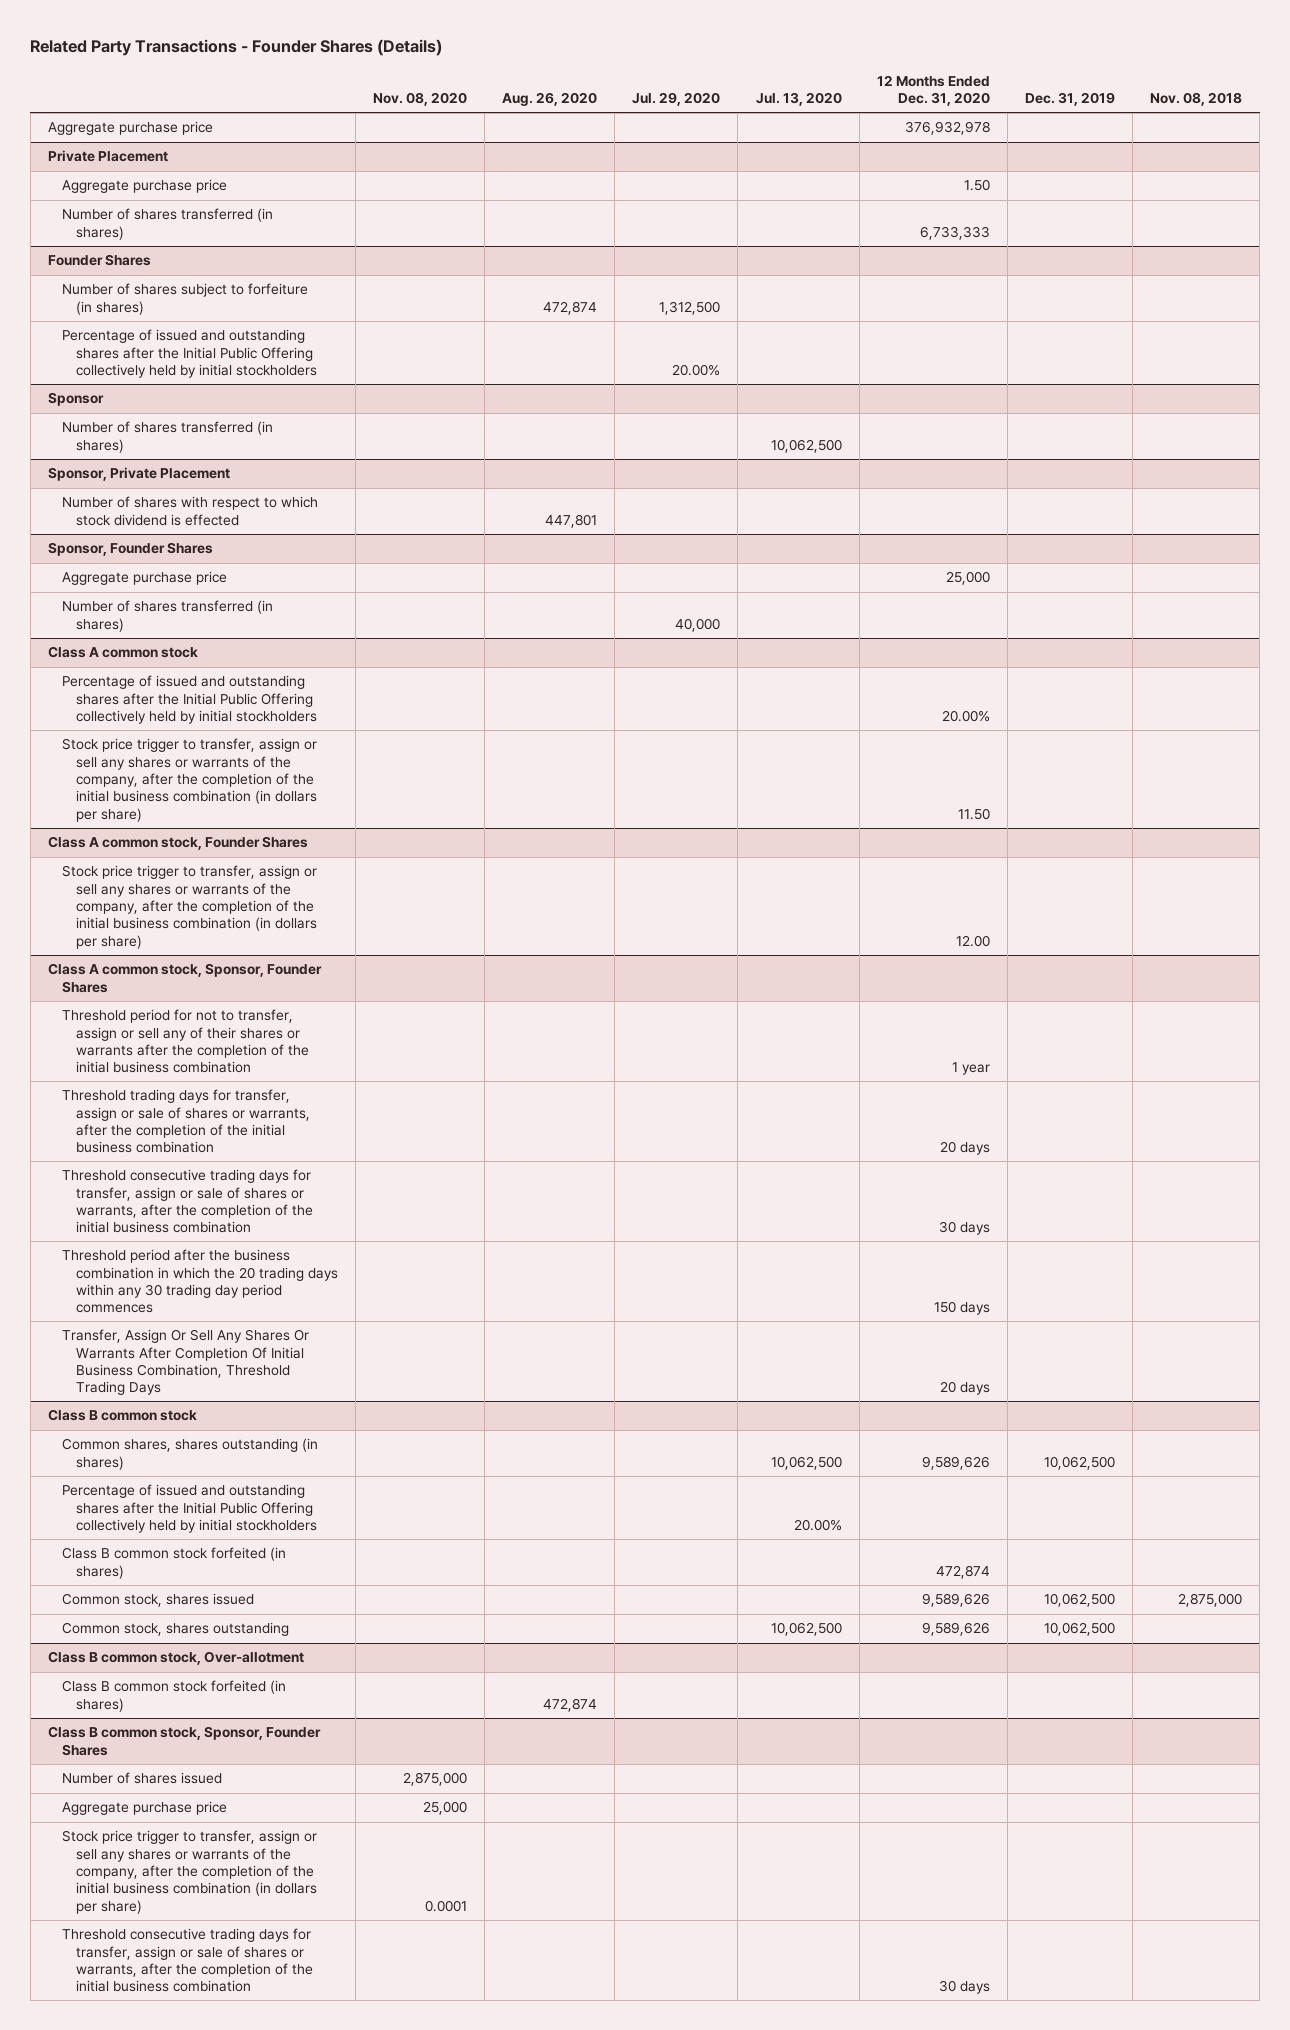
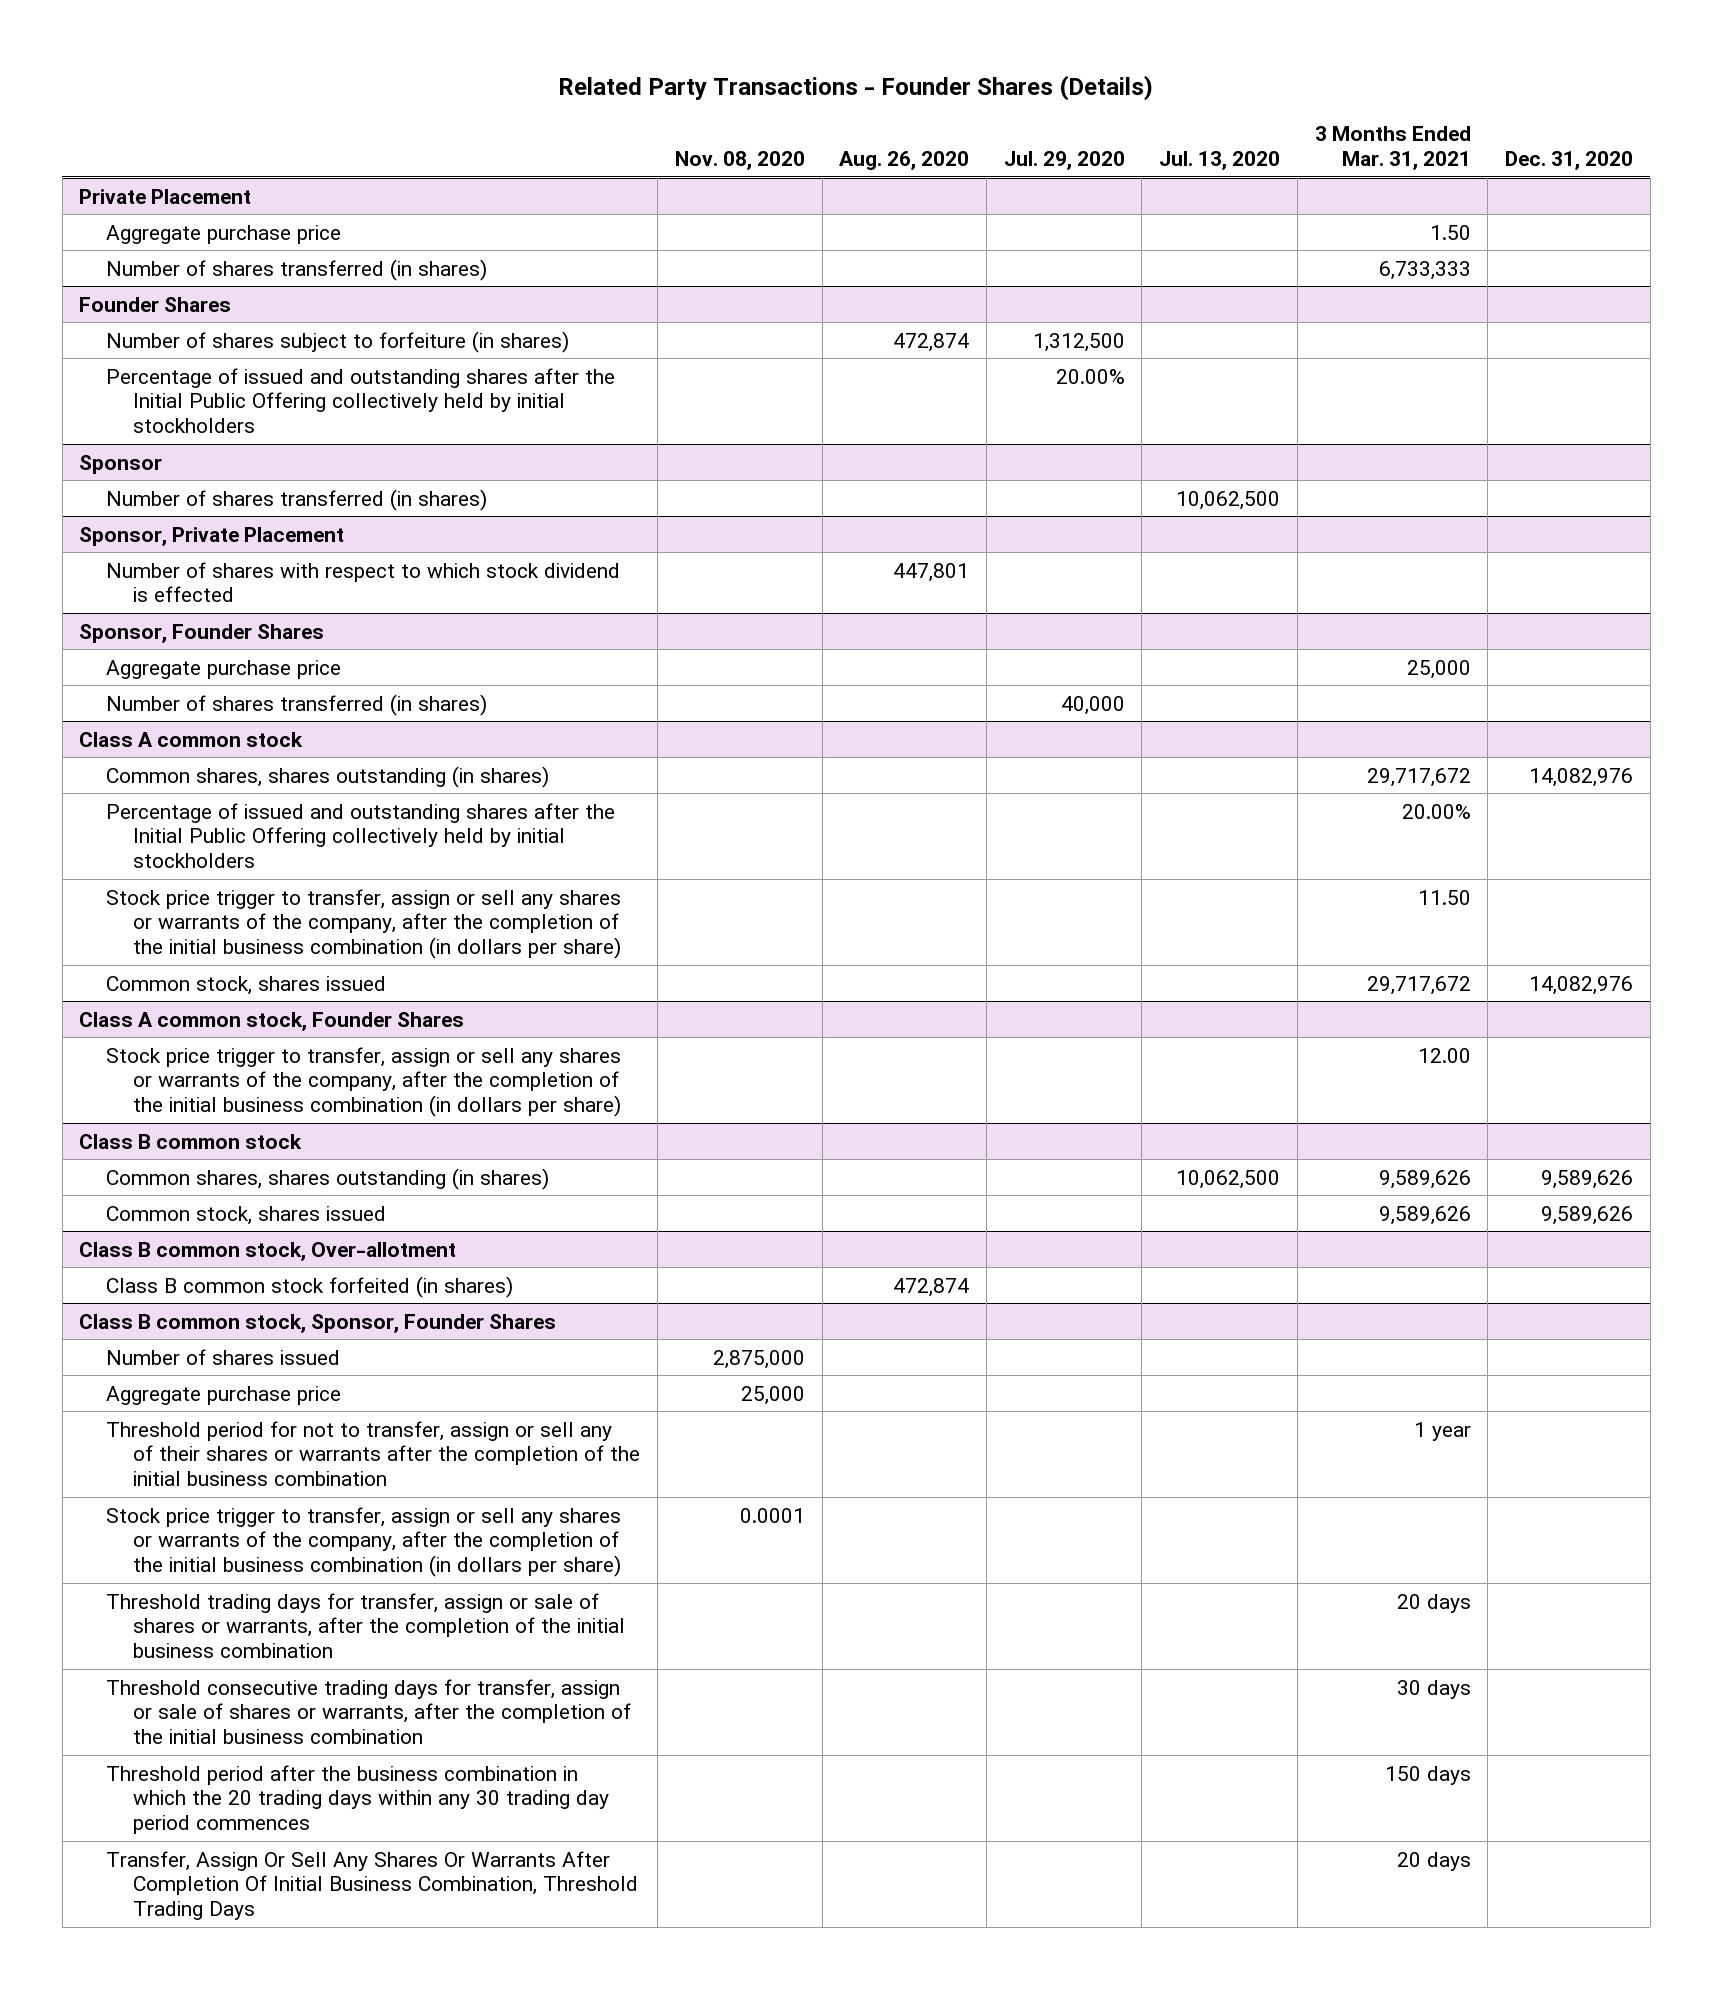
- | Nov. 08, 2020 | Aug. 26, 2020 | Jul. 29, 2020 | Jul. 13, 2020 | 12 Months Ended Dec. 31, 2020 | Dec. 31, 2019 | Nov. 08, 2018
+ | Nov. 08, 2020 | Aug. 26, 2020 | Jul. 29, 2020 | Jul. 13, 2020 | 3 Months Ended Mar. 31, 2021 | Dec. 31, 2020
- Aggregate purchase price | | | | | 376,932,978 | |
@ Class A common stock
+ Common shares, shares outstanding (in shares) | | | | | 29,717,672 | 14,082,976
+ Common stock, shares issued | | | | | 29,717,672 | 14,082,976
- Class A common stock, Sponsor, Founder Shares
- Threshold period for not to transfer, assign or sell any of their shares or warrants after the completion of the initial business combination | | | | | 1 year | |
- Threshold trading days for transfer, assign or sale of shares or warrants, after the completion of the initial business combination | | | | | 20 days | |
- Threshold consecutive trading days for transfer, assign or sale of shares or warrants, after the completion of the initial business combination | | | | | 30 days | |
- Threshold period after the business combination in which the 20 trading days within any 30 trading day period commences | | | | | 150 days | |
- Transfer, Assign Or Sell Any Shares Or Warrants After Completion Of Initial Business Combination, Threshold Trading Days | | | | | 20 days | |
@ Class B common stock
- Percentage of issued and outstanding shares after the Initial Public Offering collectively held by initial stockholders | | | | 20.00% | | |
- Class B common stock forfeited (in shares) | | | | | 472,874 | |
- Common stock, shares outstanding | | | | 10,062,500 | 9,589,626 | 10,062,500 |
@ Class B common stock, Sponsor, Founder Shares
+ Threshold period for not to transfer, assign or sell any of their shares or warrants after the completion of the initial business combination | | | | | 1 year |
+ Threshold trading days for transfer, assign or sale of shares or warrants, after the completion of the initial business combination | | | | | 20 days |
+ Threshold period after the business combination in which the 20 trading days within any 30 trading day period commences | | | | | 150 days |
+ Transfer, Assign Or Sell Any Shares Or Warrants After Completion Of Initial Business Combination, Threshold Trading Days | | | | | 20 days |

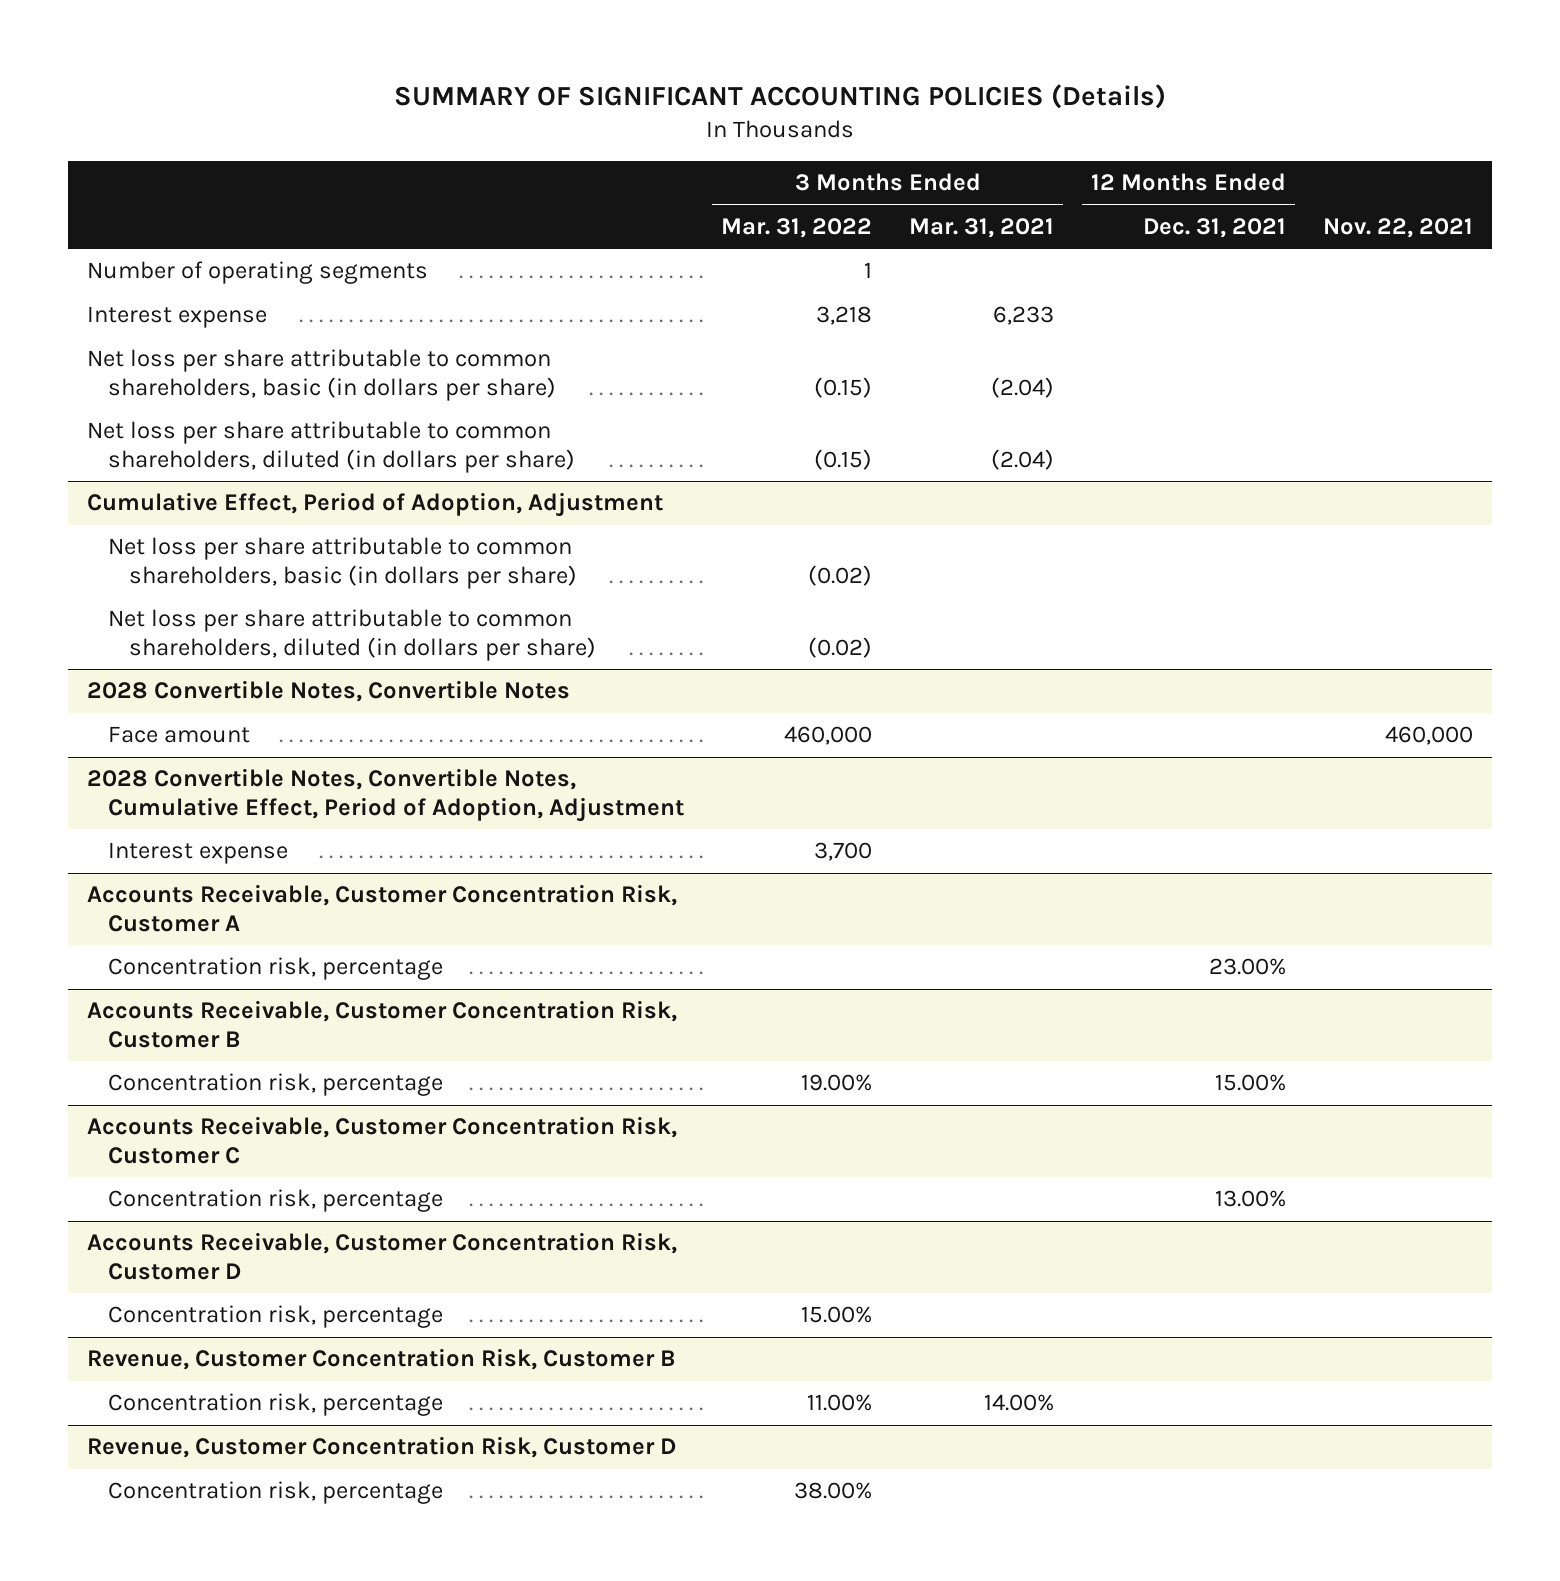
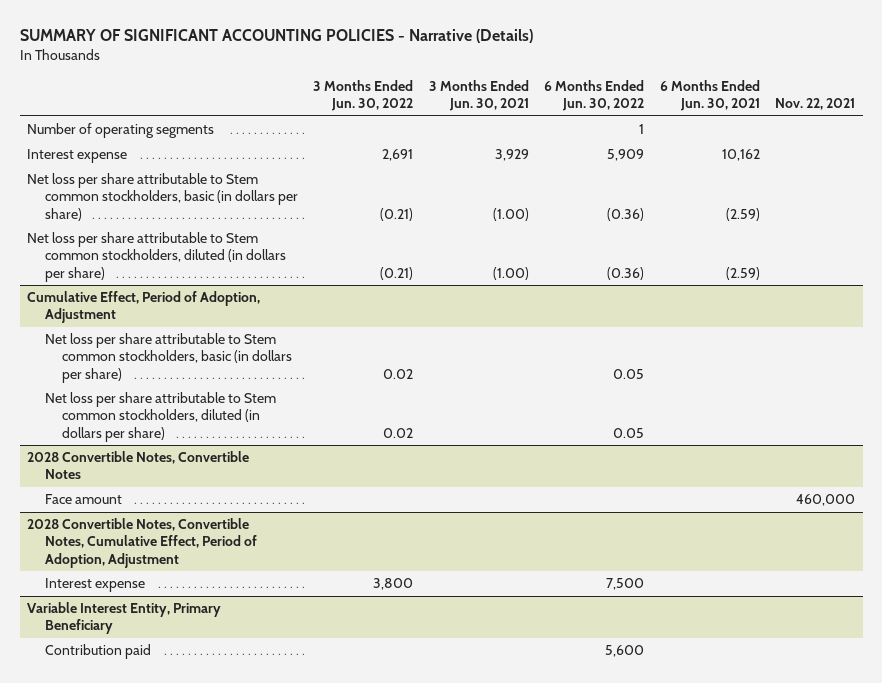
- SUMMARY OF SIGNIFICANT ACCOUNTING POLICIES (Details)
+ SUMMARY OF SIGNIFICANT ACCOUNTING POLICIES - Narrative (Details)
- | 3 Months Ended Mar. 31, 2022 | 3 Months Ended Mar. 31, 2021 | 12 Months Ended Dec. 31, 2021 | Nov. 22, 2021
+ | 3 Months Ended Jun. 30, 2022 | 3 Months Ended Jun. 30, 2021 | 6 Months Ended Jun. 30, 2022 | 6 Months Ended Jun. 30, 2021 | Nov. 22, 2021
- Net loss per share attributable to common shareholders, basic (in dollars per share) | (0.15) | (2.04) | |
- Net loss per share attributable to common shareholders, diluted (in dollars per share) | (0.15) | (2.04) | |
+ Net loss per share attributable to Stem common stockholders, basic (in dollars per share) | (0.21) | (1.00) | (0.36) | (2.59) |
+ Net loss per share attributable to Stem common stockholders, diluted (in dollars per share) | (0.21) | (1.00) | (0.36) | (2.59) |
@ Cumulative Effect, Period of Adoption, Adjustment
- Net loss per share attributable to common shareholders, basic (in dollars per share) | (0.02) | | |
- Net loss per share attributable to common shareholders, diluted (in dollars per share) | (0.02) | | |
+ Net loss per share attributable to Stem common stockholders, basic (in dollars per share) | 0.02 | | 0.05 | |
+ Net loss per share attributable to Stem common stockholders, diluted (in dollars per share) | 0.02 | | 0.05 | |
- Accounts Receivable, Customer Concentration Risk, Customer A
- Concentration risk, percentage | | | 23.00% |
- Accounts Receivable, Customer Concentration Risk, Customer B
- Concentration risk, percentage | 19.00% | | 15.00% |
- Accounts Receivable, Customer Concentration Risk, Customer C
- Concentration risk, percentage | | | 13.00% |
- Accounts Receivable, Customer Concentration Risk, Customer D
- Concentration risk, percentage | 15.00% | | |
- Revenue, Customer Concentration Risk, Customer B
- Concentration risk, percentage | 11.00% | 14.00% | |
- Revenue, Customer Concentration Risk, Customer D
- Concentration risk, percentage | 38.00% | | |
+ Variable Interest Entity, Primary Beneficiary
+ Contribution paid | | | 5,600 | |

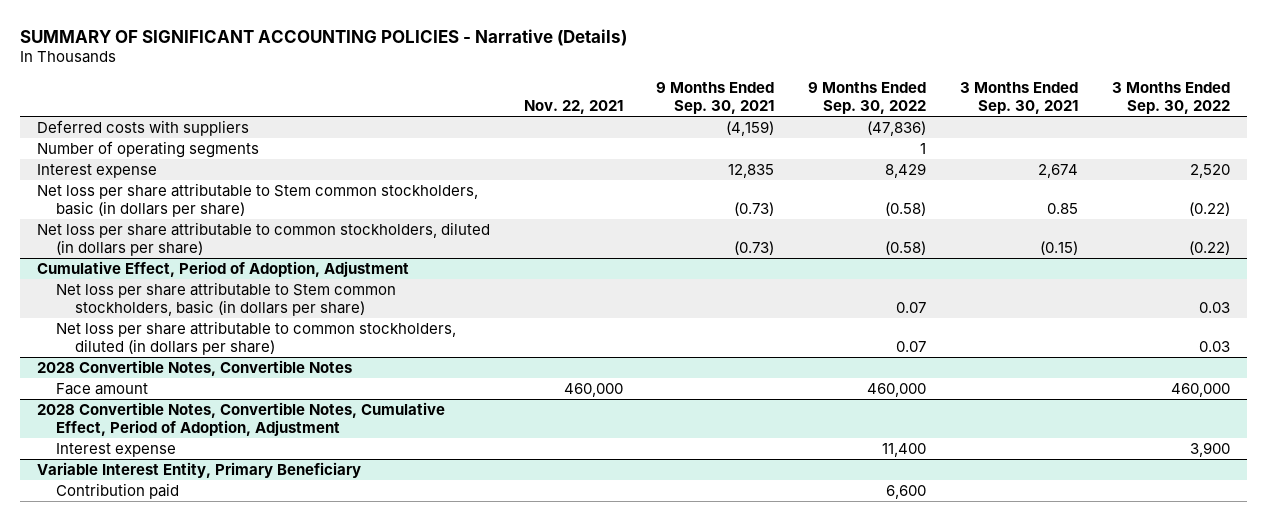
- | 3 Months Ended Jun. 30, 2022 | 3 Months Ended Jun. 30, 2021 | 6 Months Ended Jun. 30, 2022 | 6 Months Ended Jun. 30, 2021 | Nov. 22, 2021
+ | Nov. 22, 2021 | 9 Months Ended Sep. 30, 2021 | 9 Months Ended Sep. 30, 2022 | 3 Months Ended Sep. 30, 2021 | 3 Months Ended Sep. 30, 2022
+ Deferred costs with suppliers | | (4,159) | (47,836) | |
- Net loss per share attributable to Stem common stockholders, diluted (in dollars per share) | (0.21) | (1.00) | (0.36) | (2.59) |
+ Net loss per share attributable to common stockholders, diluted (in dollars per share) | | (0.73) | (0.58) | (0.15) | (0.22)
@ Cumulative Effect, Period of Adoption, Adjustment
- Net loss per share attributable to Stem common stockholders, diluted (in dollars per share) | 0.02 | | 0.05 | |
+ Net loss per share attributable to common stockholders, diluted (in dollars per share) | | | 0.07 | | 0.03

